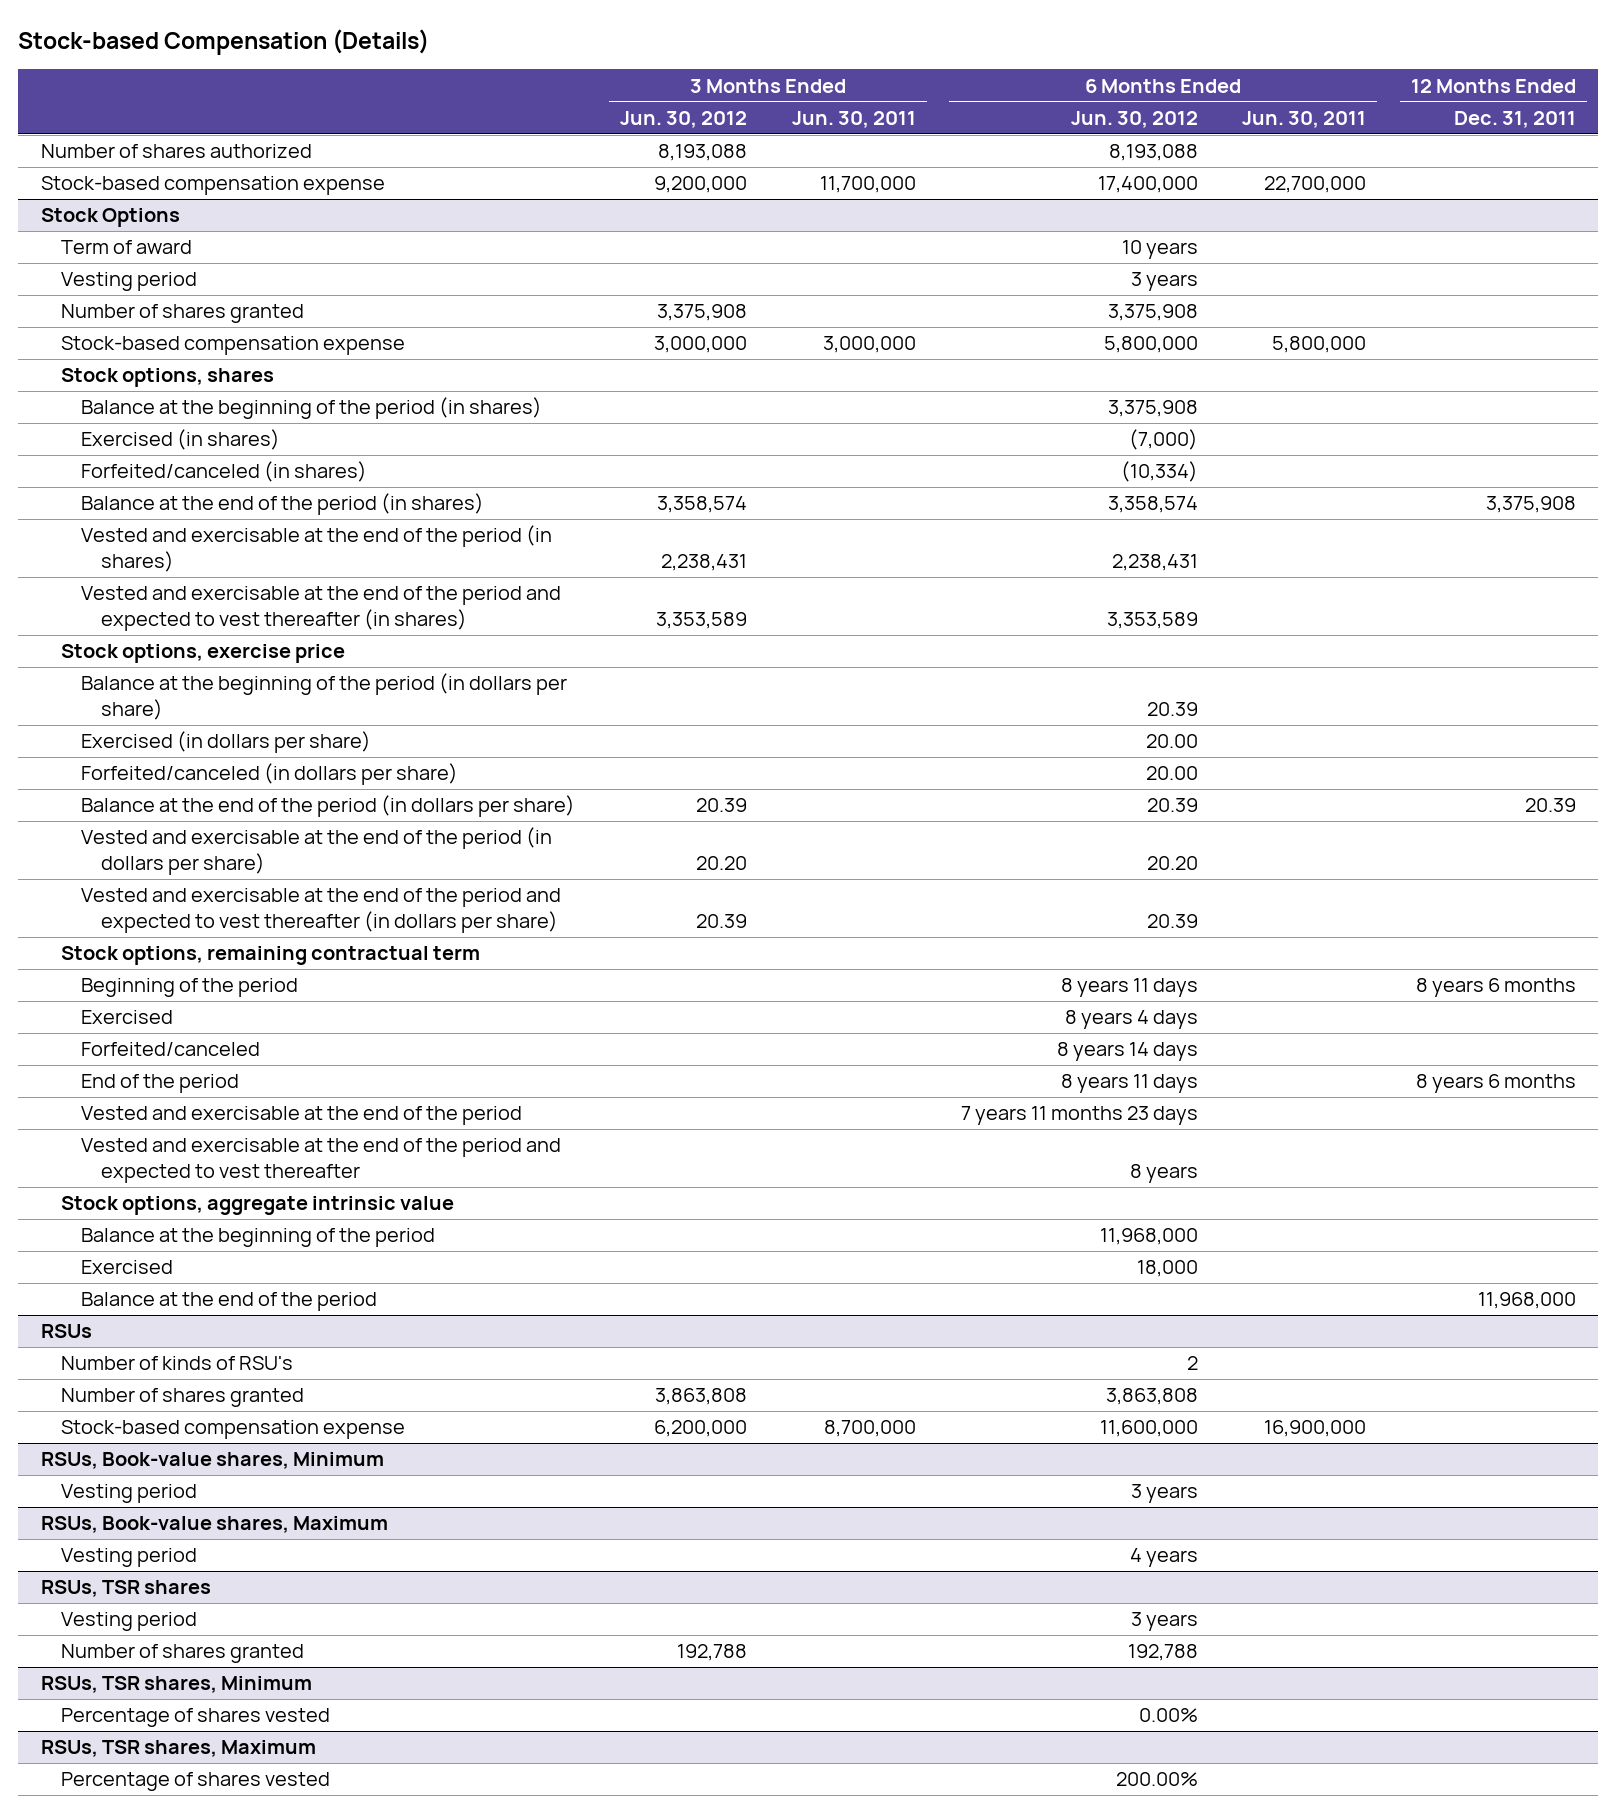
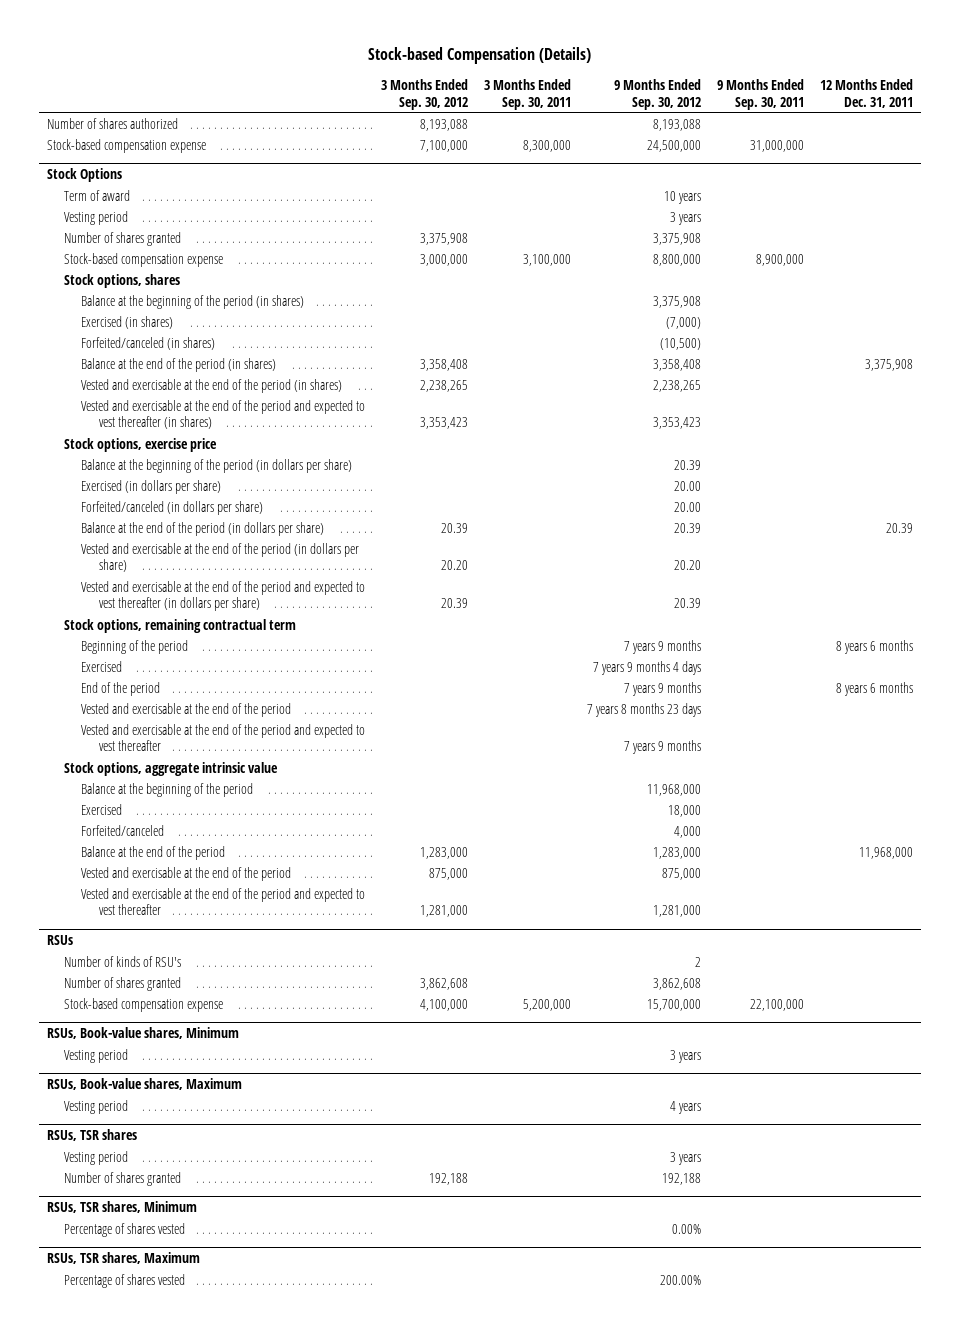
- | 3 Months Ended Jun. 30, 2012 | 3 Months Ended Jun. 30, 2011 | 6 Months Ended Jun. 30, 2012 | 6 Months Ended Jun. 30, 2011 | 12 Months Ended Dec. 31, 2011
+ | 3 Months Ended Sep. 30, 2012 | 3 Months Ended Sep. 30, 2011 | 9 Months Ended Sep. 30, 2012 | 9 Months Ended Sep. 30, 2011 | 12 Months Ended Dec. 31, 2011
@ Stock Options
moved down: Forfeited/canceled | | | 4,000 | |
+ Vested and exercisable at the end of the period | 875,000 | | 875,000 | |
+ Vested and exercisable at the end of the period and expected to vest thereafter | 1,281,000 | | 1,281,000 | |

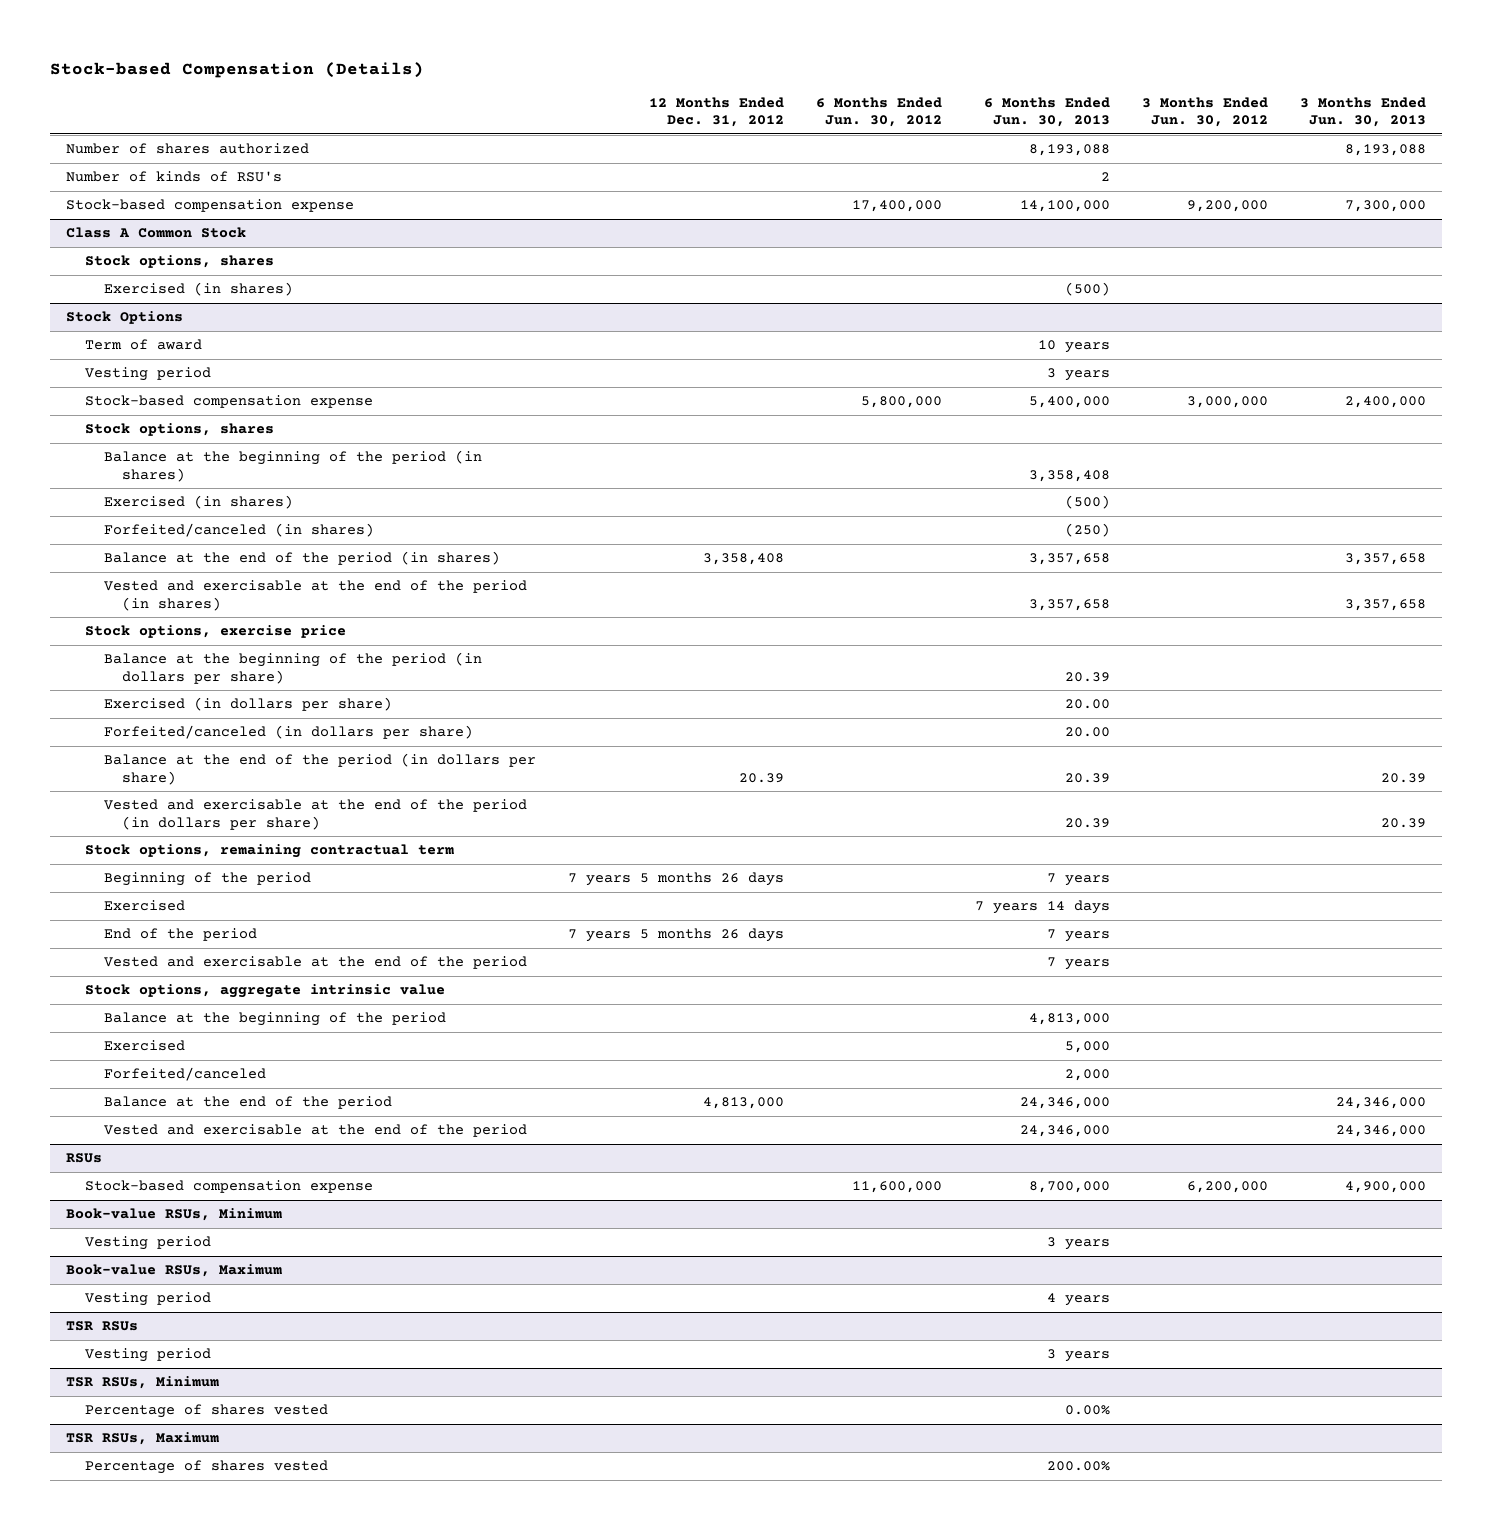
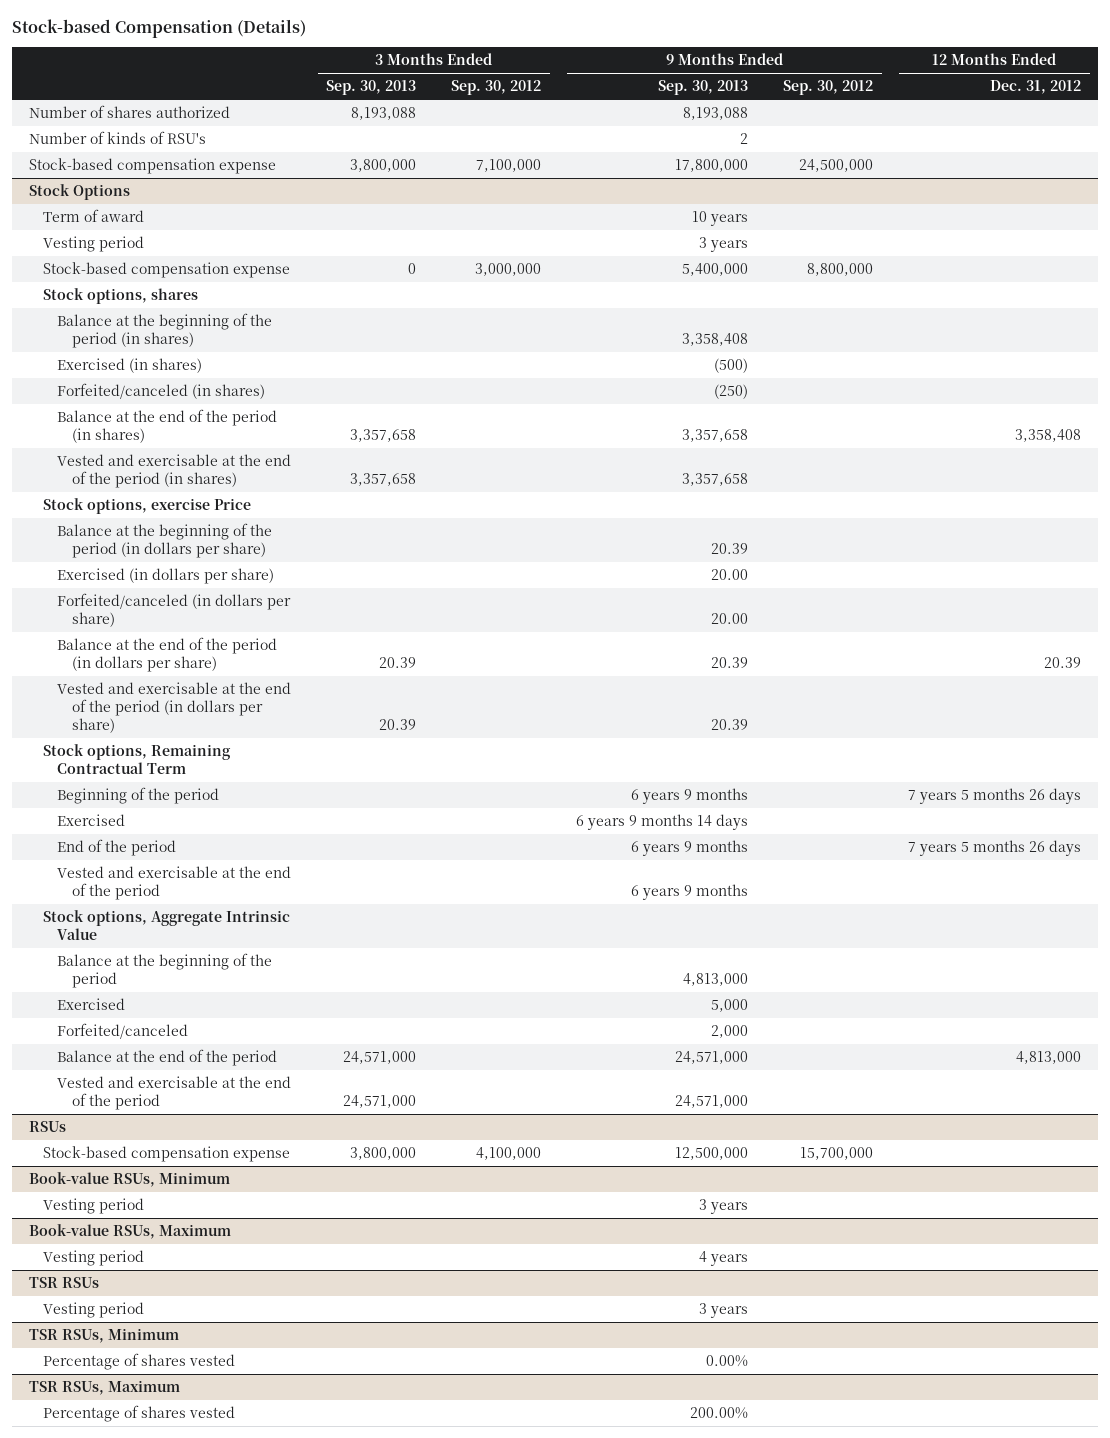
- | 12 Months Ended Dec. 31, 2012 | 6 Months Ended Jun. 30, 2012 | 6 Months Ended Jun. 30, 2013 | 3 Months Ended Jun. 30, 2012 | 3 Months Ended Jun. 30, 2013
+ | 3 Months Ended Sep. 30, 2013 | 3 Months Ended Sep. 30, 2012 | 9 Months Ended Sep. 30, 2013 | 9 Months Ended Sep. 30, 2012 | 12 Months Ended Dec. 31, 2012
- Class A Common Stock
- Stock options, shares
- Exercised (in shares) | | | (500) | |
@ Stock Options
- Stock options, exercise price
+ Stock options, exercise Price
- Stock options, remaining contractual term
+ Stock options, Remaining Contractual Term
- Stock options, aggregate intrinsic value
+ Stock options, Aggregate Intrinsic Value

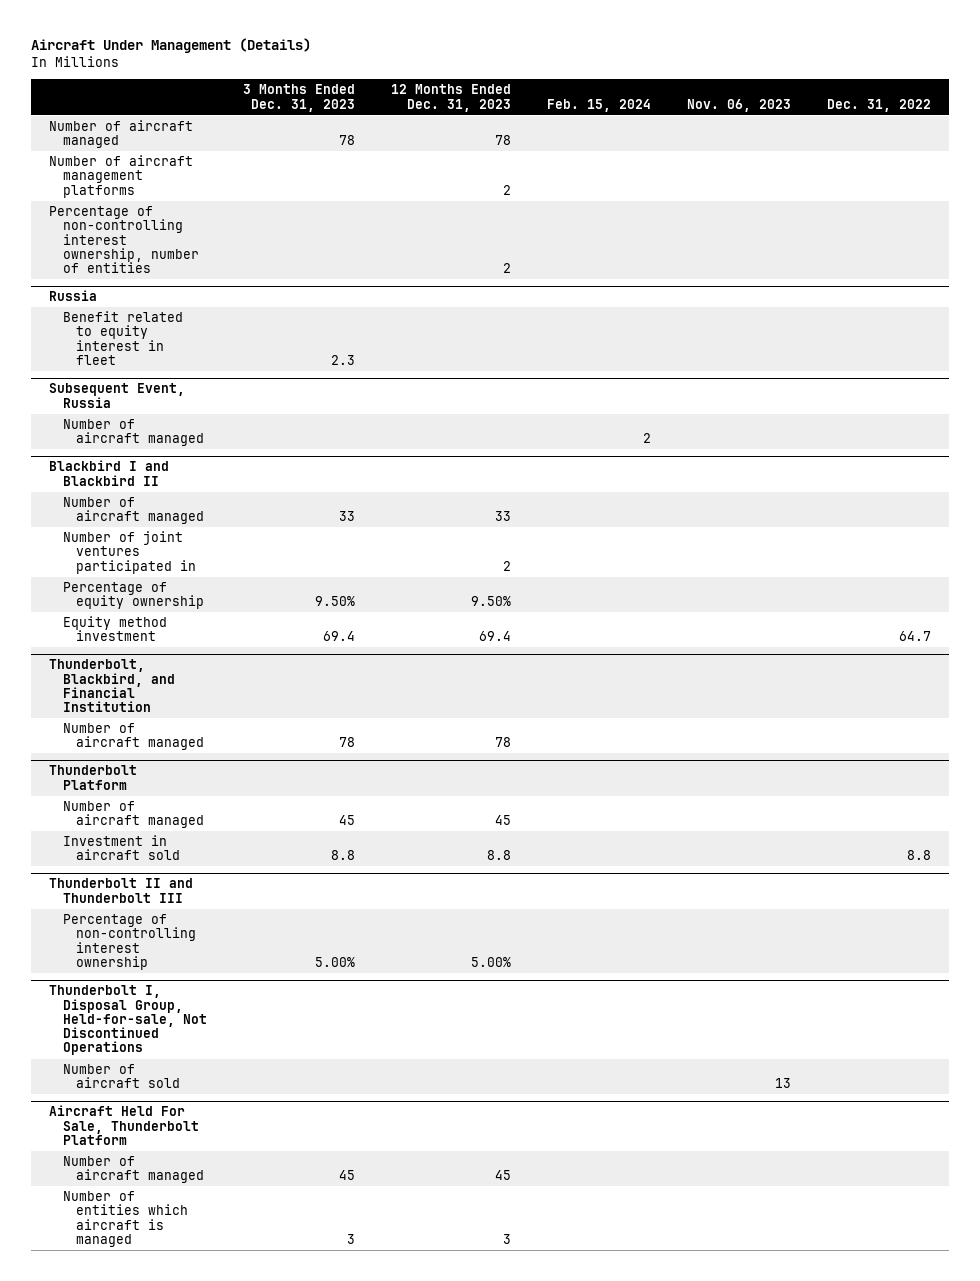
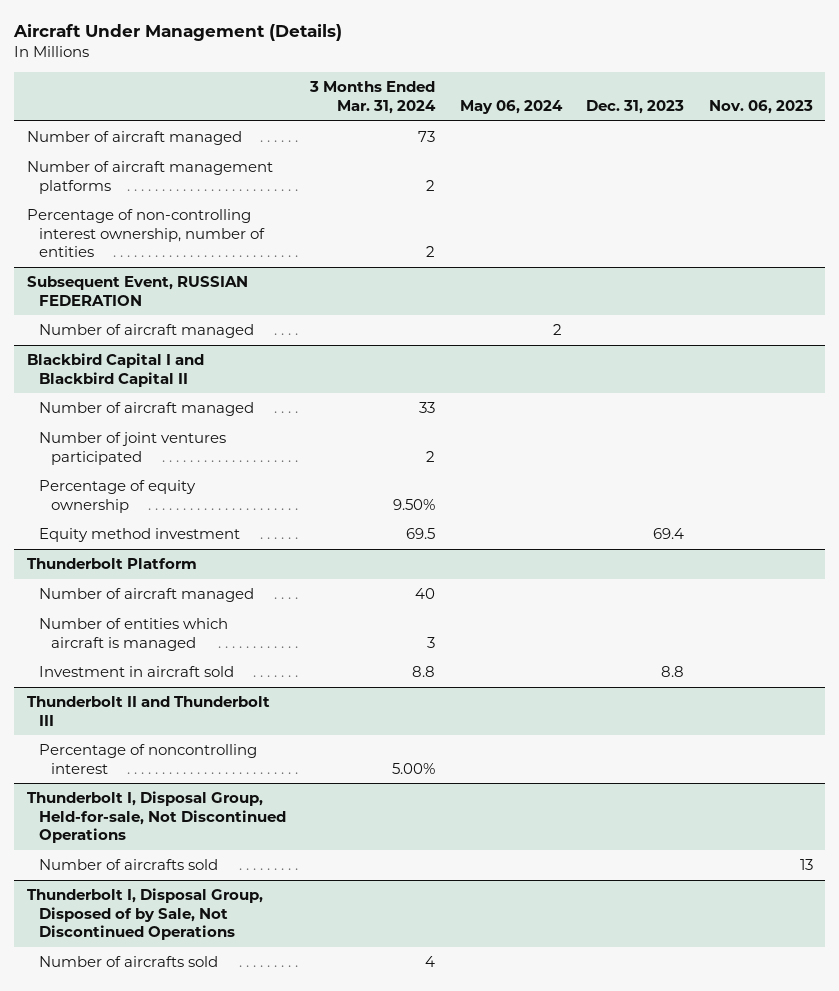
- | 3 Months Ended Dec. 31, 2023 | 12 Months Ended Dec. 31, 2023 | Feb. 15, 2024 | Nov. 06, 2023 | Dec. 31, 2022
+ | 3 Months Ended Mar. 31, 2024 | May 06, 2024 | Dec. 31, 2023 | Nov. 06, 2023
- Russia
- Benefit related to equity interest in fleet | 2.3 | | | |
- Subsequent Event, Russia
- Number of aircraft managed | | | 2 | |
- Blackbird I and Blackbird II
+ Subsequent Event, RUSSIAN FEDERATION
+ Number of aircraft managed | | 2 | |
+ Blackbird Capital I and Blackbird Capital II
- Number of joint ventures participated in | | 2 | | |
+ Number of joint ventures participated | 2 | | |
- Thunderbolt, Blackbird, and Financial Institution
- Number of aircraft managed | 78 | 78 | | |
@ Thunderbolt Platform
+ Number of entities which aircraft is managed | 3 | | |
@ Thunderbolt II and Thunderbolt III
- Percentage of non-controlling interest ownership | 5.00% | 5.00% | | |
+ Percentage of noncontrolling interest | 5.00% | | |
@ Thunderbolt I, Disposal Group, Held-for-sale, Not Discontinued Operations
- Number of aircraft sold | | | | 13 |
- Aircraft Held For Sale, Thunderbolt Platform
- Number of aircraft managed | 45 | 45 | | |
- Number of entities which aircraft is managed | 3 | 3 | | |
@ Thunderbolt I, Disposal Group, Held-for-sale, Not Discontinued Operations
+ Number of aircrafts sold | | | | 13
+ Thunderbolt I, Disposal Group, Disposed of by Sale, Not Discontinued Operations
+ Number of aircrafts sold | 4 | | |

